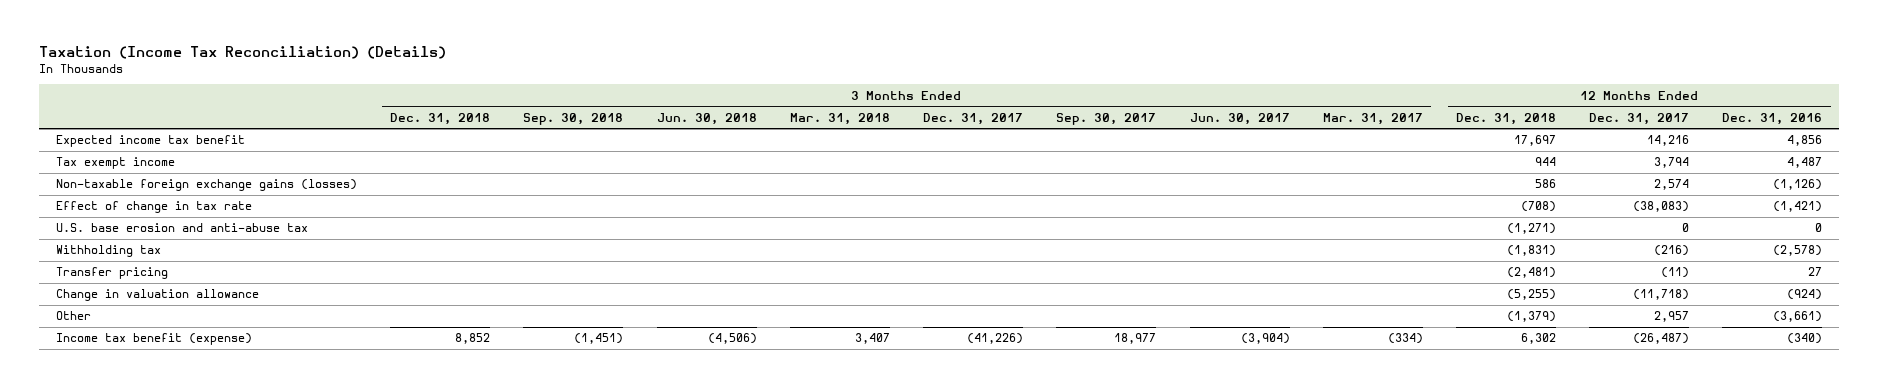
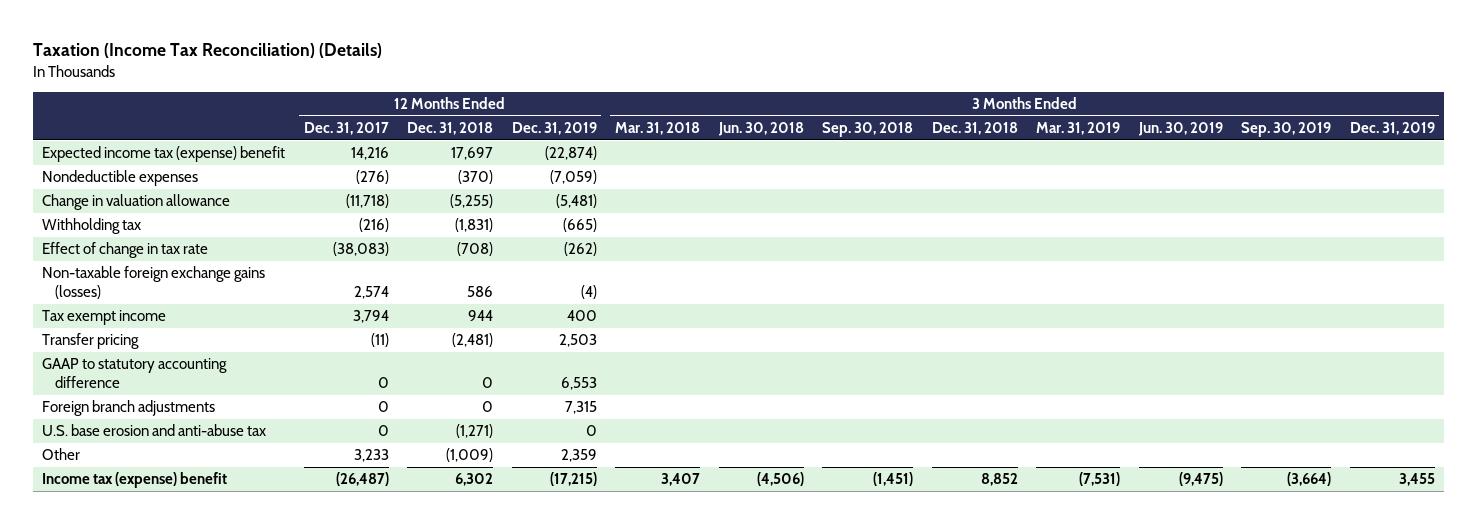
- | 3 Months Ended Dec. 31, 2018 | 3 Months Ended Sep. 30, 2018 | 3 Months Ended Jun. 30, 2018 | 3 Months Ended Mar. 31, 2018 | 3 Months Ended Dec. 31, 2017 | 3 Months Ended Sep. 30, 2017 | 3 Months Ended Jun. 30, 2017 | 3 Months Ended Mar. 31, 2017 | 12 Months Ended Dec. 31, 2018 | 12 Months Ended Dec. 31, 2017 | 12 Months Ended Dec. 31, 2016
+ | 12 Months Ended Dec. 31, 2017 | 12 Months Ended Dec. 31, 2018 | 12 Months Ended Dec. 31, 2019 | 3 Months Ended Mar. 31, 2018 | 3 Months Ended Jun. 30, 2018 | 3 Months Ended Sep. 30, 2018 | 3 Months Ended Dec. 31, 2018 | 3 Months Ended Mar. 31, 2019 | 3 Months Ended Jun. 30, 2019 | 3 Months Ended Sep. 30, 2019 | 3 Months Ended Dec. 31, 2019
- Expected income tax benefit | | | | | | | | | 17,697 | 14,216 | 4,856
+ Expected income tax (expense) benefit | 14,216 | 17,697 | (22,874) | | | | | | | |
+ Nondeductible expenses | (276) | (370) | (7,059) | | | | | | | |
moved up: Change in valuation allowance | (11,718) | (5,255) | (5,481) | | | | | | | |
moved down: Effect of change in tax rate | (38,083) | (708) | (262) | | | | | | | |
moved down: Non-taxable foreign exchange gains (losses) | 2,574 | 586 | (4) | | | | | | | |
moved down: Tax exempt income | 3,794 | 944 | 400 | | | | | | | |
- Other | | | | | | | | | (1,379) | 2,957 | (3,661)
- Income tax benefit (expense) | 8,852 | (1,451) | (4,506) | 3,407 | (41,226) | 18,977 | (3,904) | (334) | 6,302 | (26,487) | (340)
+ GAAP to statutory accounting difference | 0 | 0 | 6,553 | | | | | | | |
+ Foreign branch adjustments | 0 | 0 | 7,315 | | | | | | | |
moved down: U.S. base erosion and anti-abuse tax | 0 | (1,271) | 0 | | | | | | | |
+ Other | 3,233 | (1,009) | 2,359 | | | | | | | |
+ Income tax (expense) benefit | (26,487) | 6,302 | (17,215) | 3,407 | (4,506) | (1,451) | 8,852 | (7,531) | (9,475) | (3,664) | 3,455

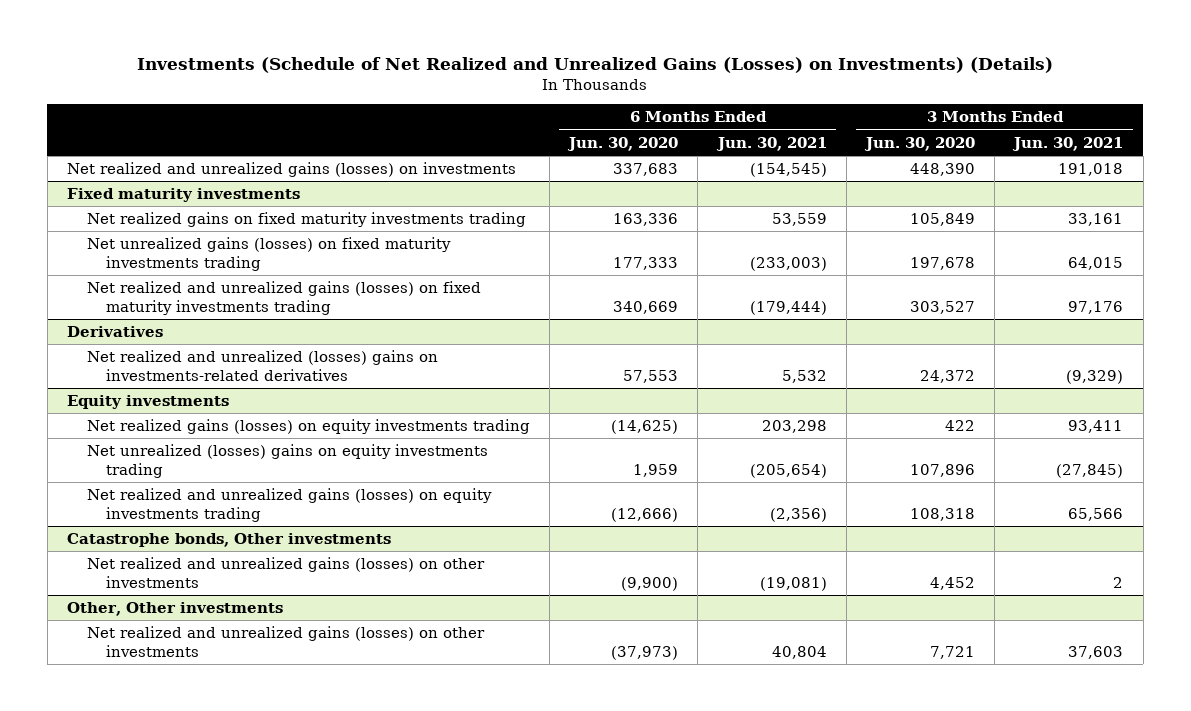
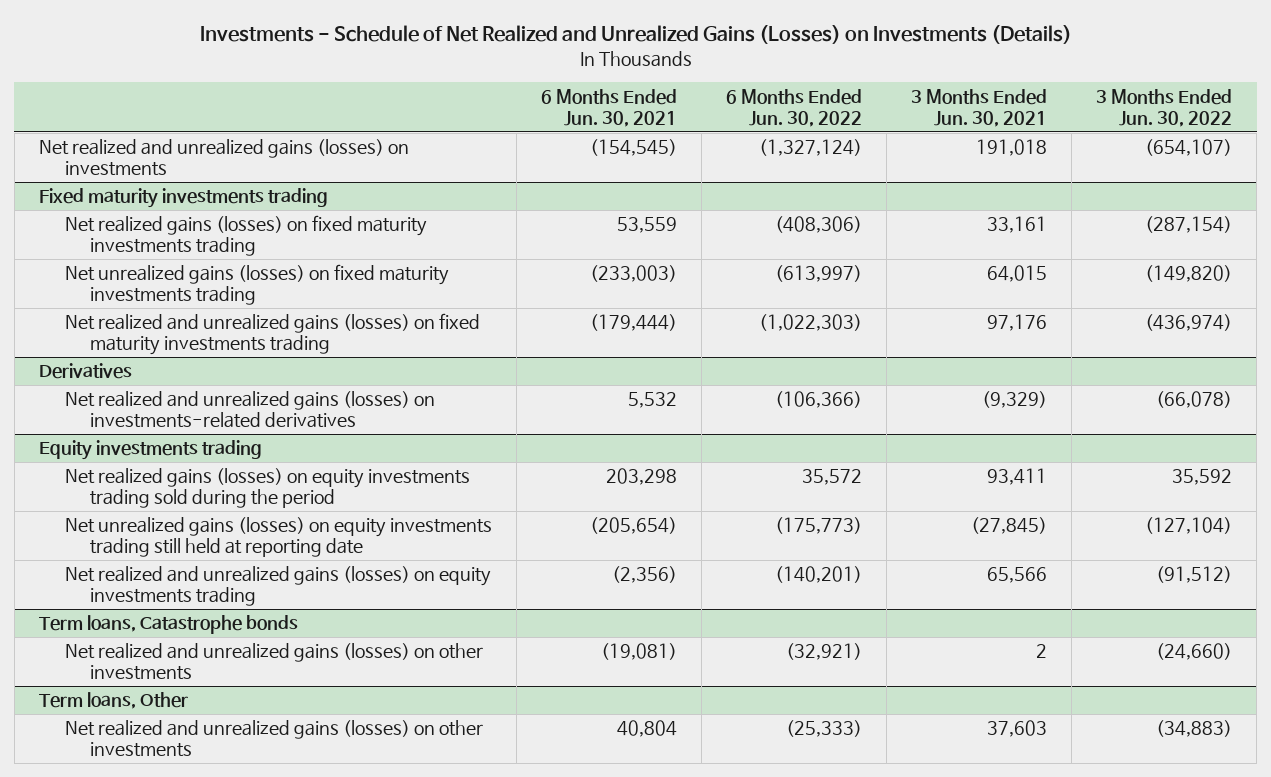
- Investments (Schedule of Net Realized and Unrealized Gains (Losses) on Investments) (Details)
+ Investments - Schedule of Net Realized and Unrealized Gains (Losses) on Investments (Details)
- | 6 Months Ended Jun. 30, 2020 | 6 Months Ended Jun. 30, 2021 | 3 Months Ended Jun. 30, 2020 | 3 Months Ended Jun. 30, 2021
+ | 6 Months Ended Jun. 30, 2021 | 6 Months Ended Jun. 30, 2022 | 3 Months Ended Jun. 30, 2021 | 3 Months Ended Jun. 30, 2022
- Fixed maturity investments
- Net realized gains on fixed maturity investments trading | 163,336 | 53,559 | 105,849 | 33,161
+ Fixed maturity investments trading
+ Net realized gains (losses) on fixed maturity investments trading | 53,559 | (408,306) | 33,161 | (287,154)
@ Derivatives
- Net realized and unrealized (losses) gains on investments-related derivatives | 57,553 | 5,532 | 24,372 | (9,329)
- Equity investments
- Net realized gains (losses) on equity investments trading | (14,625) | 203,298 | 422 | 93,411
- Net unrealized (losses) gains on equity investments trading | 1,959 | (205,654) | 107,896 | (27,845)
@ Derivatives
+ Net realized and unrealized gains (losses) on investments-related derivatives | 5,532 | (106,366) | (9,329) | (66,078)
+ Equity investments trading
+ Net realized gains (losses) on equity investments trading sold during the period | 203,298 | 35,572 | 93,411 | 35,592
+ Net unrealized gains (losses) on equity investments trading still held at reporting date | (205,654) | (175,773) | (27,845) | (127,104)
- Catastrophe bonds, Other investments
+ Term loans, Catastrophe bonds
- Other, Other investments
+ Term loans, Other

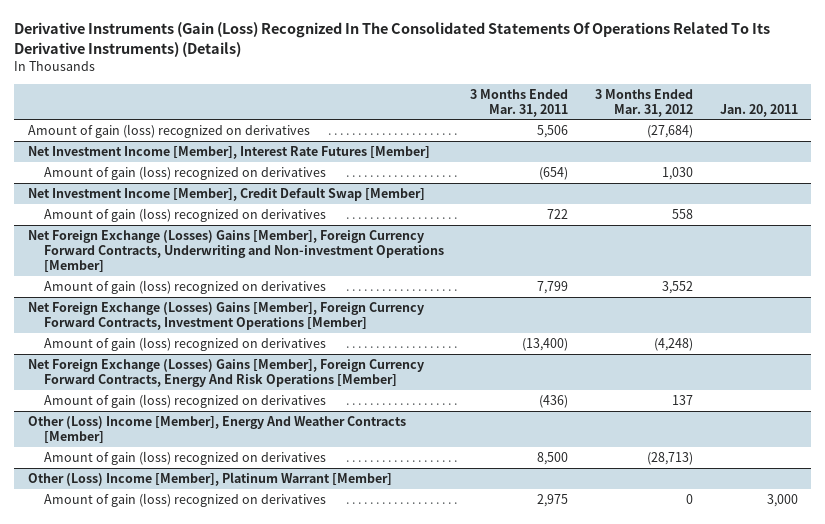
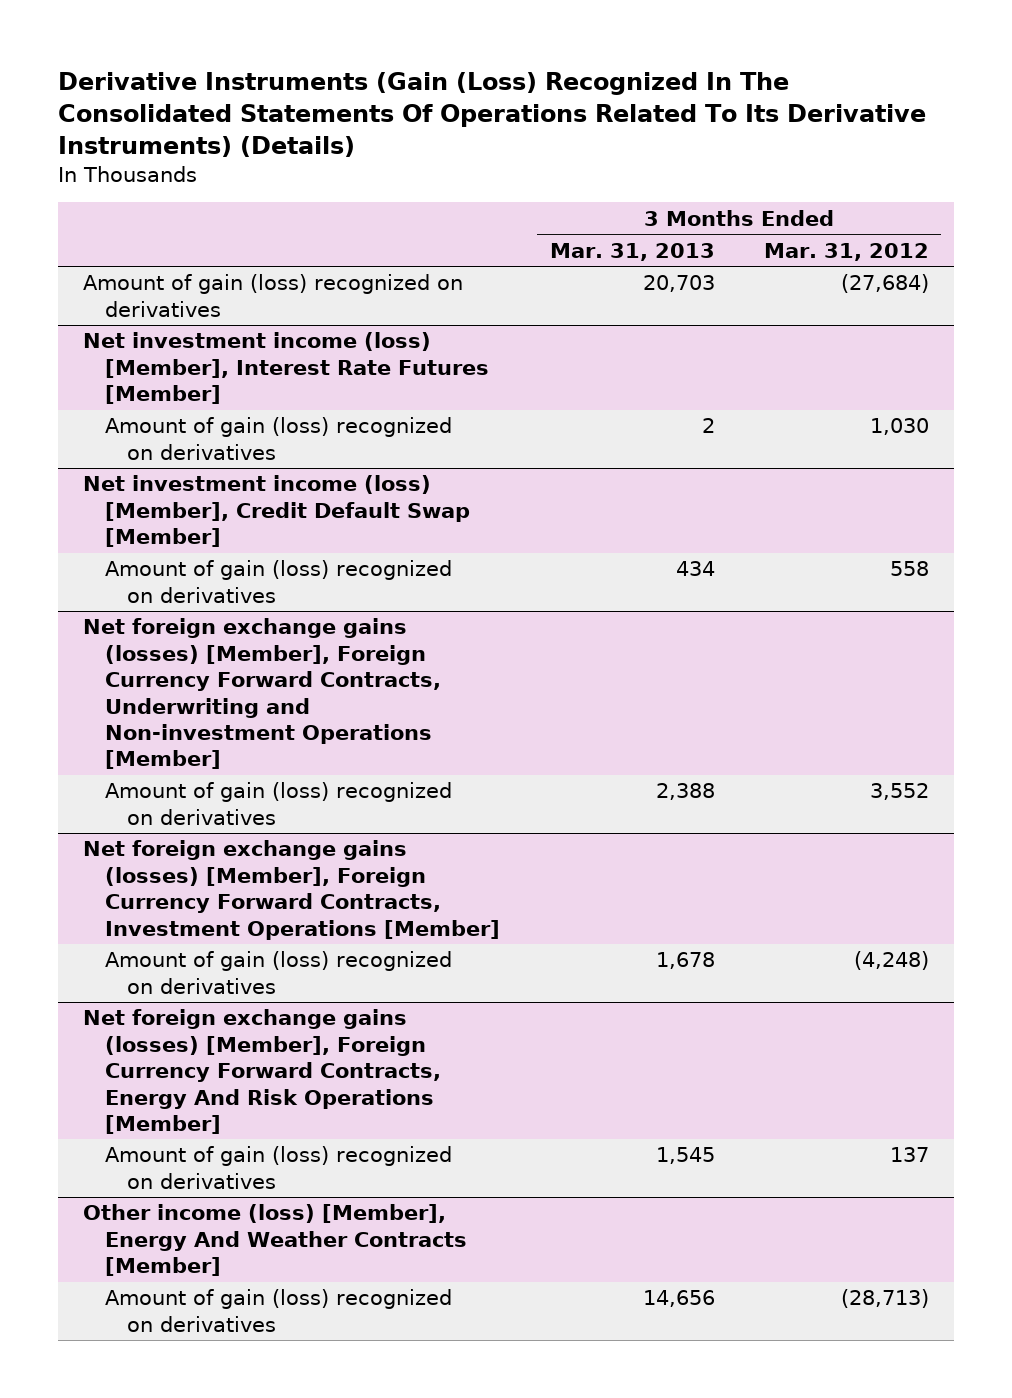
- | 3 Months Ended Mar. 31, 2011 | 3 Months Ended Mar. 31, 2012 | Jan. 20, 2011
+ | 3 Months Ended Mar. 31, 2013 | 3 Months Ended Mar. 31, 2012
- Net Investment Income [Member], Interest Rate Futures [Member]
+ Net investment income (loss) [Member], Interest Rate Futures [Member]
- Net Investment Income [Member], Credit Default Swap [Member]
+ Net investment income (loss) [Member], Credit Default Swap [Member]
- Net Foreign Exchange (Losses) Gains [Member], Foreign Currency Forward Contracts, Underwriting and Non-investment Operations [Member]
+ Net foreign exchange gains (losses) [Member], Foreign Currency Forward Contracts, Underwriting and Non-investment Operations [Member]
- Net Foreign Exchange (Losses) Gains [Member], Foreign Currency Forward Contracts, Investment Operations [Member]
+ Net foreign exchange gains (losses) [Member], Foreign Currency Forward Contracts, Investment Operations [Member]
- Net Foreign Exchange (Losses) Gains [Member], Foreign Currency Forward Contracts, Energy And Risk Operations [Member]
+ Net foreign exchange gains (losses) [Member], Foreign Currency Forward Contracts, Energy And Risk Operations [Member]
- Other (Loss) Income [Member], Energy And Weather Contracts [Member]
+ Other income (loss) [Member], Energy And Weather Contracts [Member]
- Other (Loss) Income [Member], Platinum Warrant [Member]
- Amount of gain (loss) recognized on derivatives | 2,975 | 0 | 3,000

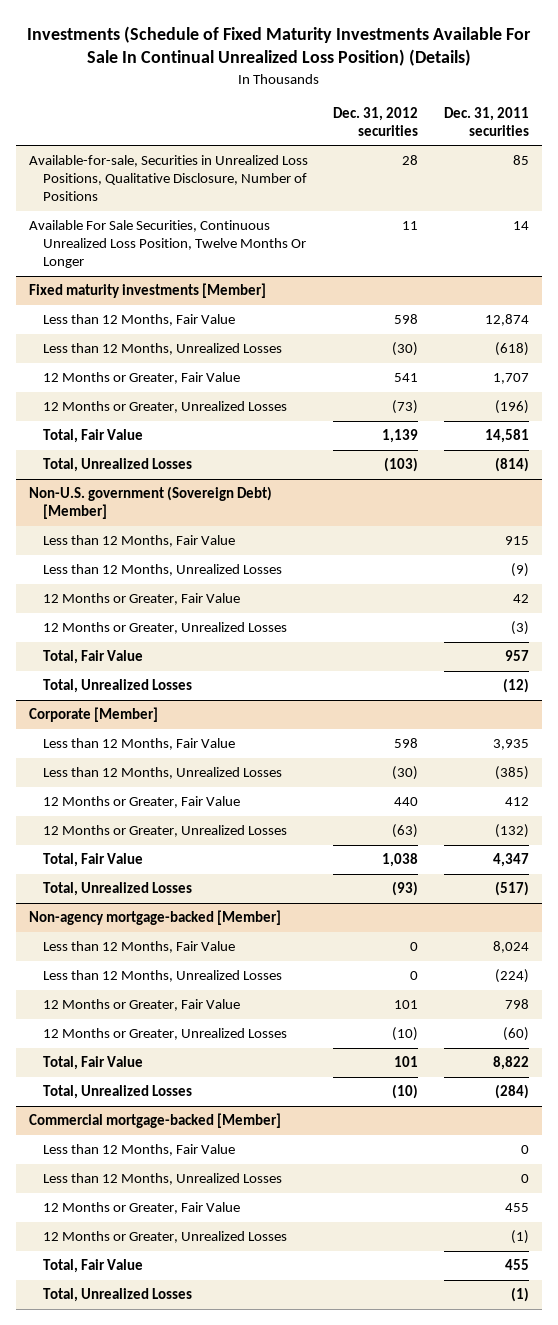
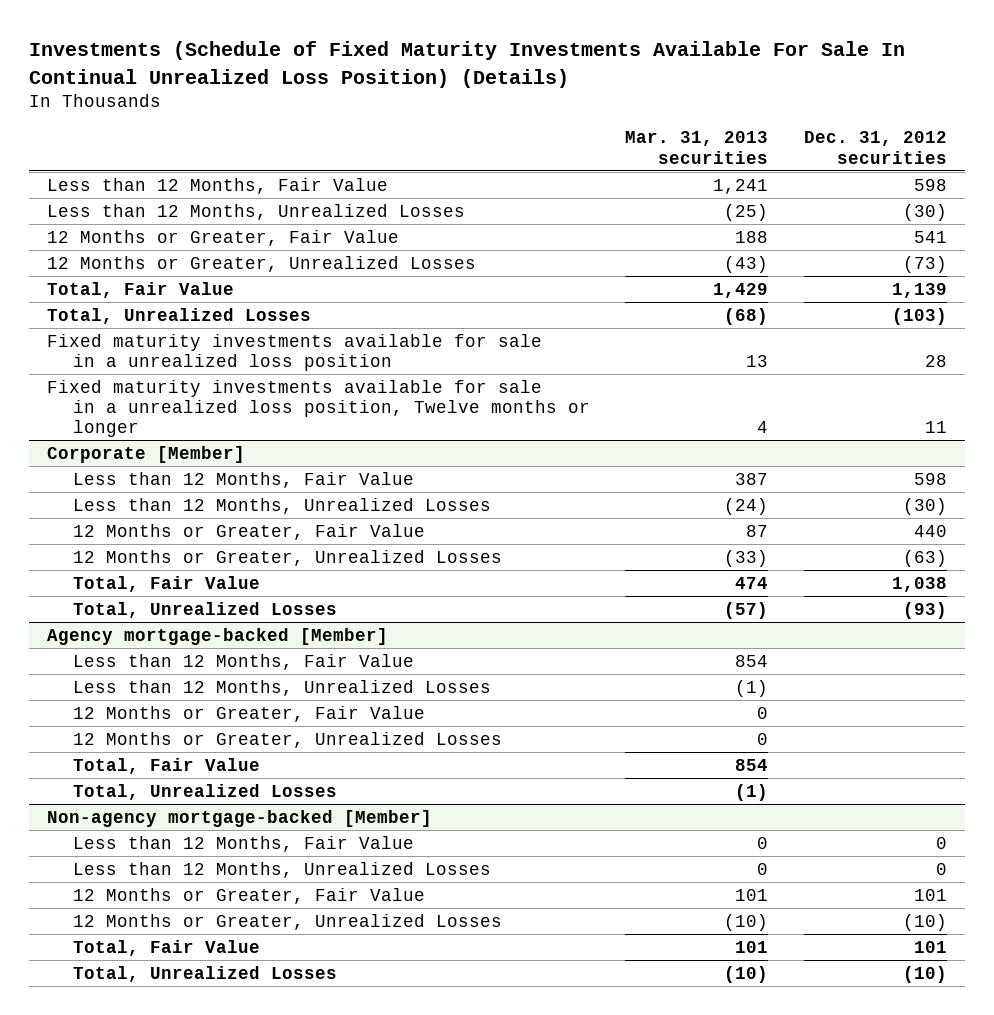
- | Dec. 31, 2012 securities | Dec. 31, 2011 securities
+ | Mar. 31, 2013 securities | Dec. 31, 2012 securities
- Available-for-sale, Securities in Unrealized Loss Positions, Qualitative Disclosure, Number of Positions | 28 | 85
- Available For Sale Securities, Continuous Unrealized Loss Position, Twelve Months Or Longer | 11 | 14
- Fixed maturity investments [Member]
- Non-U.S. government (Sovereign Debt) [Member]
- Less than 12 Months, Fair Value | | 915
- Less than 12 Months, Unrealized Losses | | (9)
- 12 Months or Greater, Fair Value | | 42
- 12 Months or Greater, Unrealized Losses | | (3)
- Total, Fair Value | | 957
- Total, Unrealized Losses | | (12)
+ Fixed maturity investments available for sale in a unrealized loss position | 13 | 28
+ Fixed maturity investments available for sale in a unrealized loss position, Twelve months or longer | 4 | 11
+ Agency mortgage-backed [Member]
+ Less than 12 Months, Fair Value | 854 |
+ Less than 12 Months, Unrealized Losses | (1) |
+ 12 Months or Greater, Fair Value | 0 |
+ 12 Months or Greater, Unrealized Losses | 0 |
+ Total, Fair Value | 854 |
+ Total, Unrealized Losses | (1) |
- Commercial mortgage-backed [Member]
- Less than 12 Months, Fair Value | | 0
- Less than 12 Months, Unrealized Losses | | 0
- 12 Months or Greater, Fair Value | | 455
- 12 Months or Greater, Unrealized Losses | | (1)
- Total, Fair Value | | 455
- Total, Unrealized Losses | | (1)

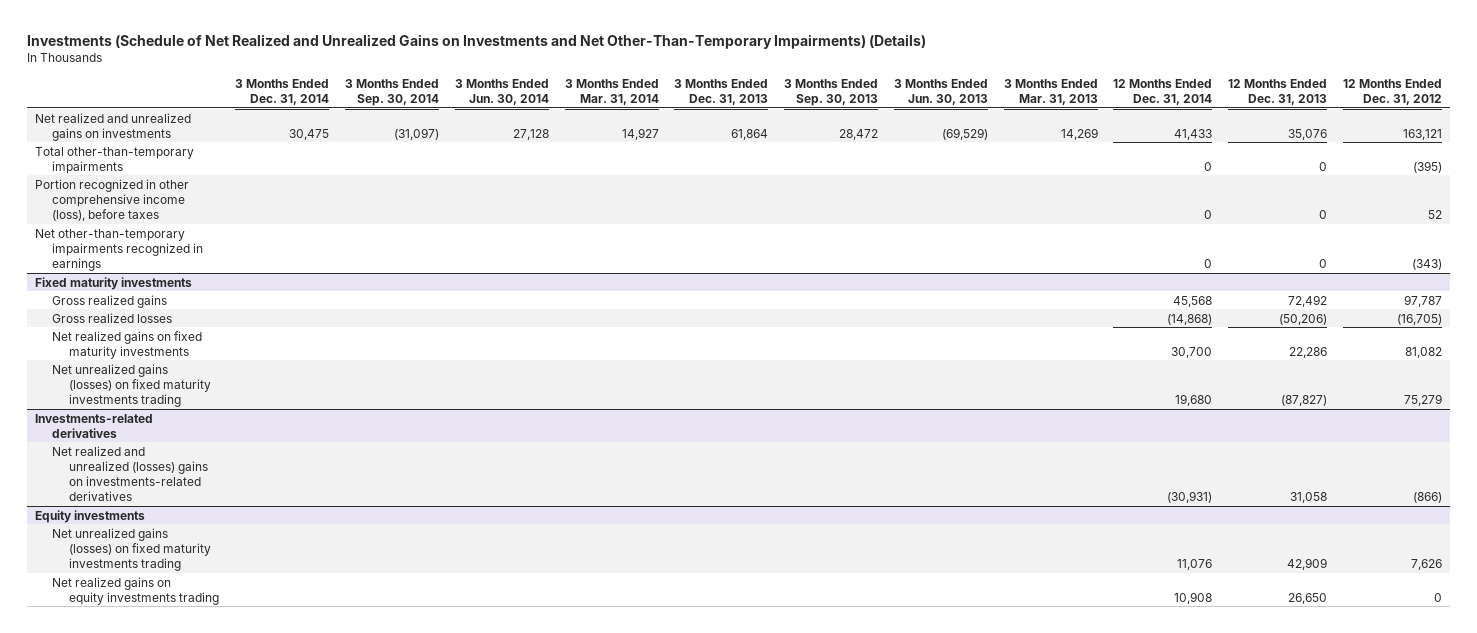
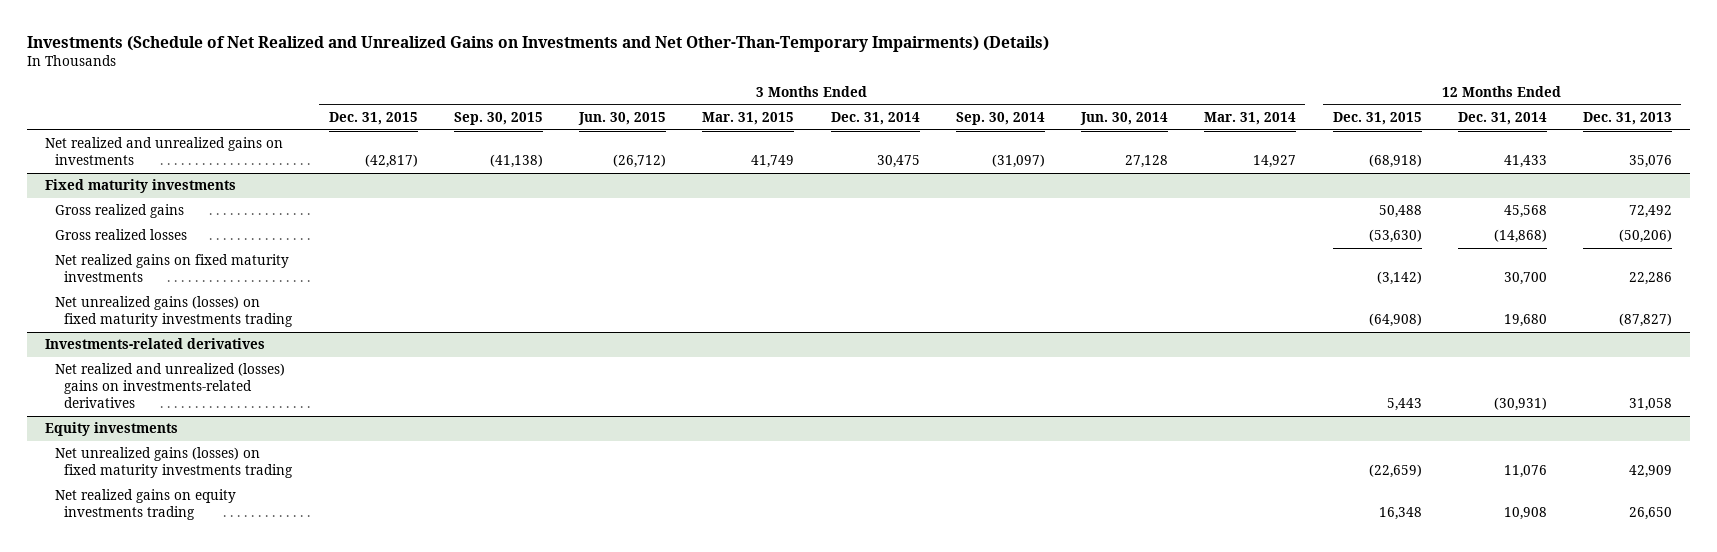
- | 3 Months Ended Dec. 31, 2014 | 3 Months Ended Sep. 30, 2014 | 3 Months Ended Jun. 30, 2014 | 3 Months Ended Mar. 31, 2014 | 3 Months Ended Dec. 31, 2013 | 3 Months Ended Sep. 30, 2013 | 3 Months Ended Jun. 30, 2013 | 3 Months Ended Mar. 31, 2013 | 12 Months Ended Dec. 31, 2014 | 12 Months Ended Dec. 31, 2013 | 12 Months Ended Dec. 31, 2012
+ | 3 Months Ended Dec. 31, 2015 | 3 Months Ended Sep. 30, 2015 | 3 Months Ended Jun. 30, 2015 | 3 Months Ended Mar. 31, 2015 | 3 Months Ended Dec. 31, 2014 | 3 Months Ended Sep. 30, 2014 | 3 Months Ended Jun. 30, 2014 | 3 Months Ended Mar. 31, 2014 | 12 Months Ended Dec. 31, 2015 | 12 Months Ended Dec. 31, 2014 | 12 Months Ended Dec. 31, 2013
- Total other-than-temporary impairments | | | | | | | | | 0 | 0 | (395)
- Portion recognized in other comprehensive income (loss), before taxes | | | | | | | | | 0 | 0 | 52
- Net other-than-temporary impairments recognized in earnings | | | | | | | | | 0 | 0 | (343)

